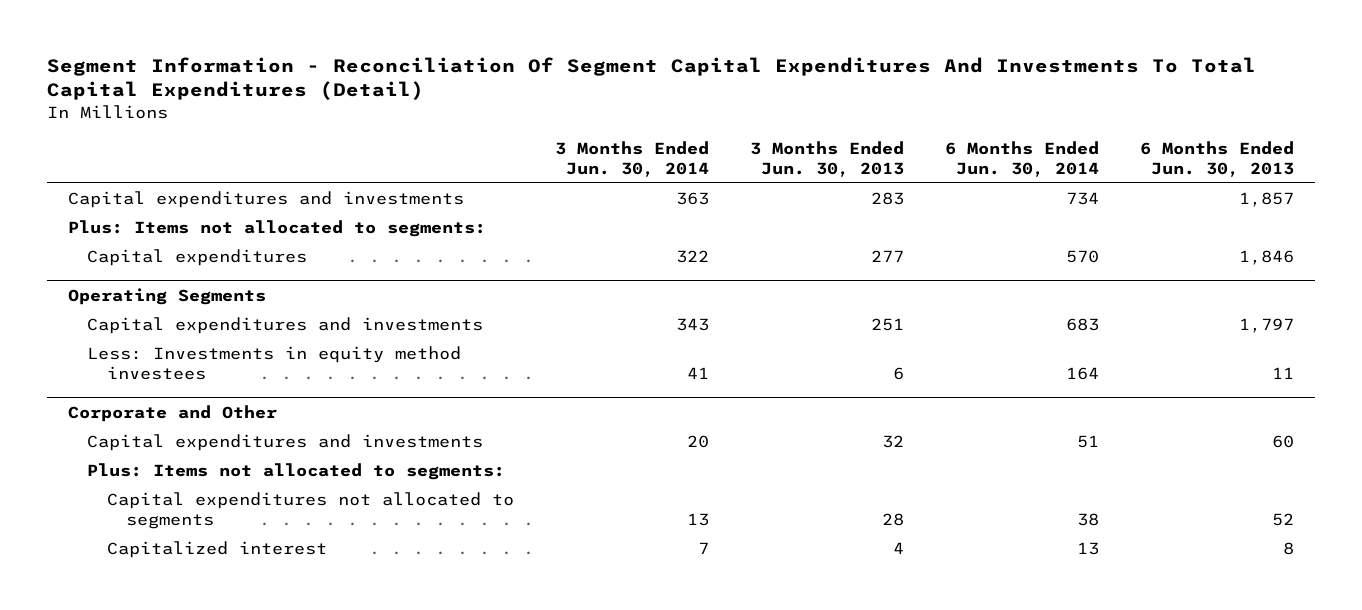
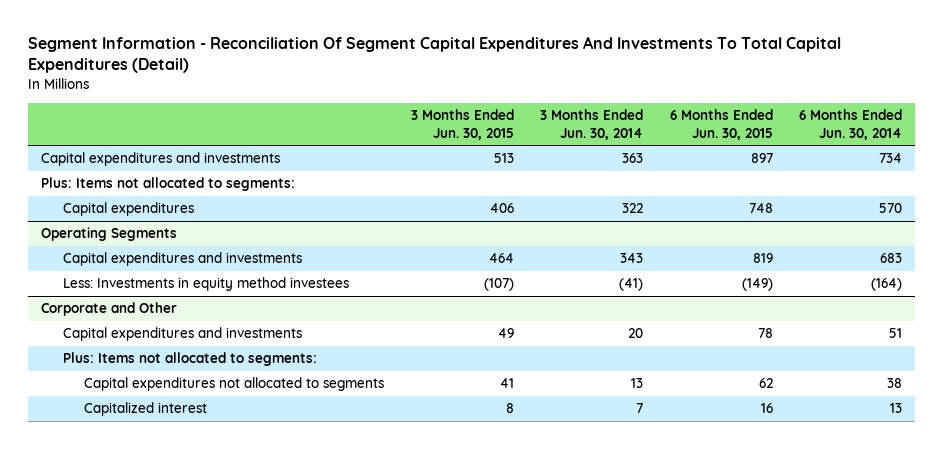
- | 3 Months Ended Jun. 30, 2014 | 3 Months Ended Jun. 30, 2013 | 6 Months Ended Jun. 30, 2014 | 6 Months Ended Jun. 30, 2013
+ | 3 Months Ended Jun. 30, 2015 | 3 Months Ended Jun. 30, 2014 | 6 Months Ended Jun. 30, 2015 | 6 Months Ended Jun. 30, 2014
@ Operating Segments
- Less: Investments in equity method investees | 41 | 6 | 164 | 11
+ Less: Investments in equity method investees | (107) | (41) | (149) | (164)

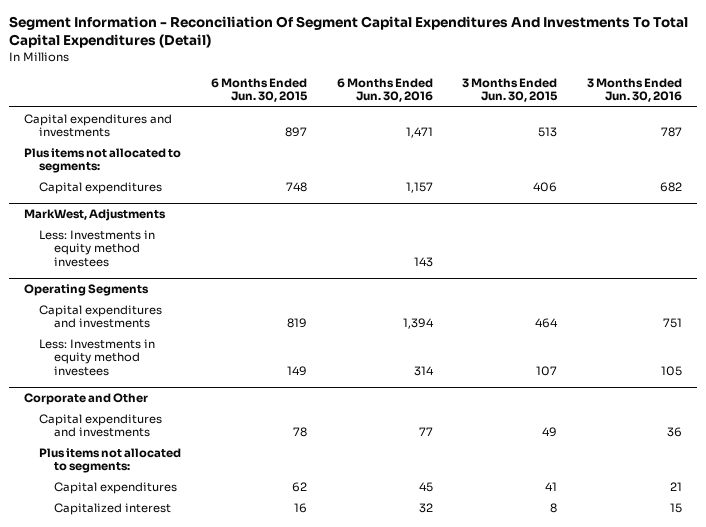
- | 3 Months Ended Jun. 30, 2015 | 3 Months Ended Jun. 30, 2014 | 6 Months Ended Jun. 30, 2015 | 6 Months Ended Jun. 30, 2014
+ | 6 Months Ended Jun. 30, 2015 | 6 Months Ended Jun. 30, 2016 | 3 Months Ended Jun. 30, 2015 | 3 Months Ended Jun. 30, 2016
- Plus: Items not allocated to segments:
+ Plus items not allocated to segments:
+ MarkWest, Adjustments
+ Less: Investments in equity method investees | | 143 | |
@ Operating Segments
- Less: Investments in equity method investees | (107) | (41) | (149) | (164)
+ Less: Investments in equity method investees | 149 | 314 | 107 | 105
@ Corporate and Other
- Plus: Items not allocated to segments:
- Capital expenditures not allocated to segments | 41 | 13 | 62 | 38
+ Plus items not allocated to segments:
+ Capital expenditures | 62 | 45 | 41 | 21

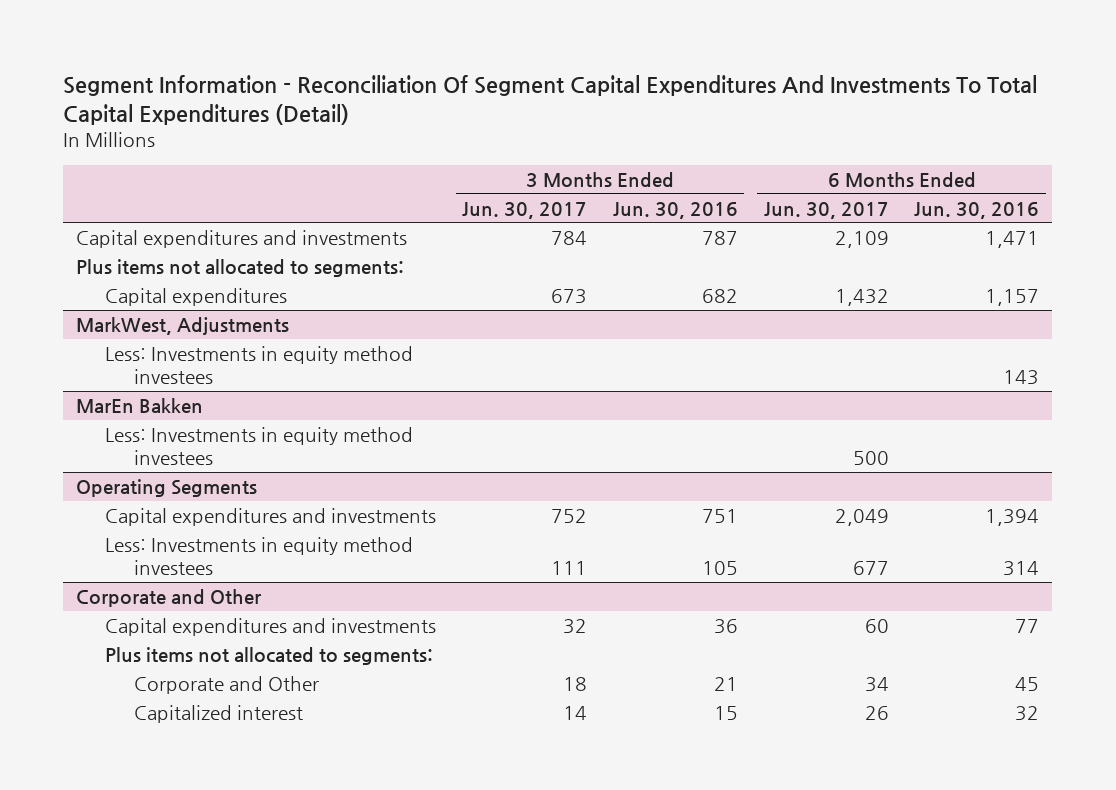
- | 6 Months Ended Jun. 30, 2015 | 6 Months Ended Jun. 30, 2016 | 3 Months Ended Jun. 30, 2015 | 3 Months Ended Jun. 30, 2016
+ | 3 Months Ended Jun. 30, 2017 | 3 Months Ended Jun. 30, 2016 | 6 Months Ended Jun. 30, 2017 | 6 Months Ended Jun. 30, 2016
+ MarEn Bakken
+ Less: Investments in equity method investees | | | 500 |
@ Corporate and Other
- Capital expenditures | 62 | 45 | 41 | 21
+ Corporate and Other | 18 | 21 | 34 | 45

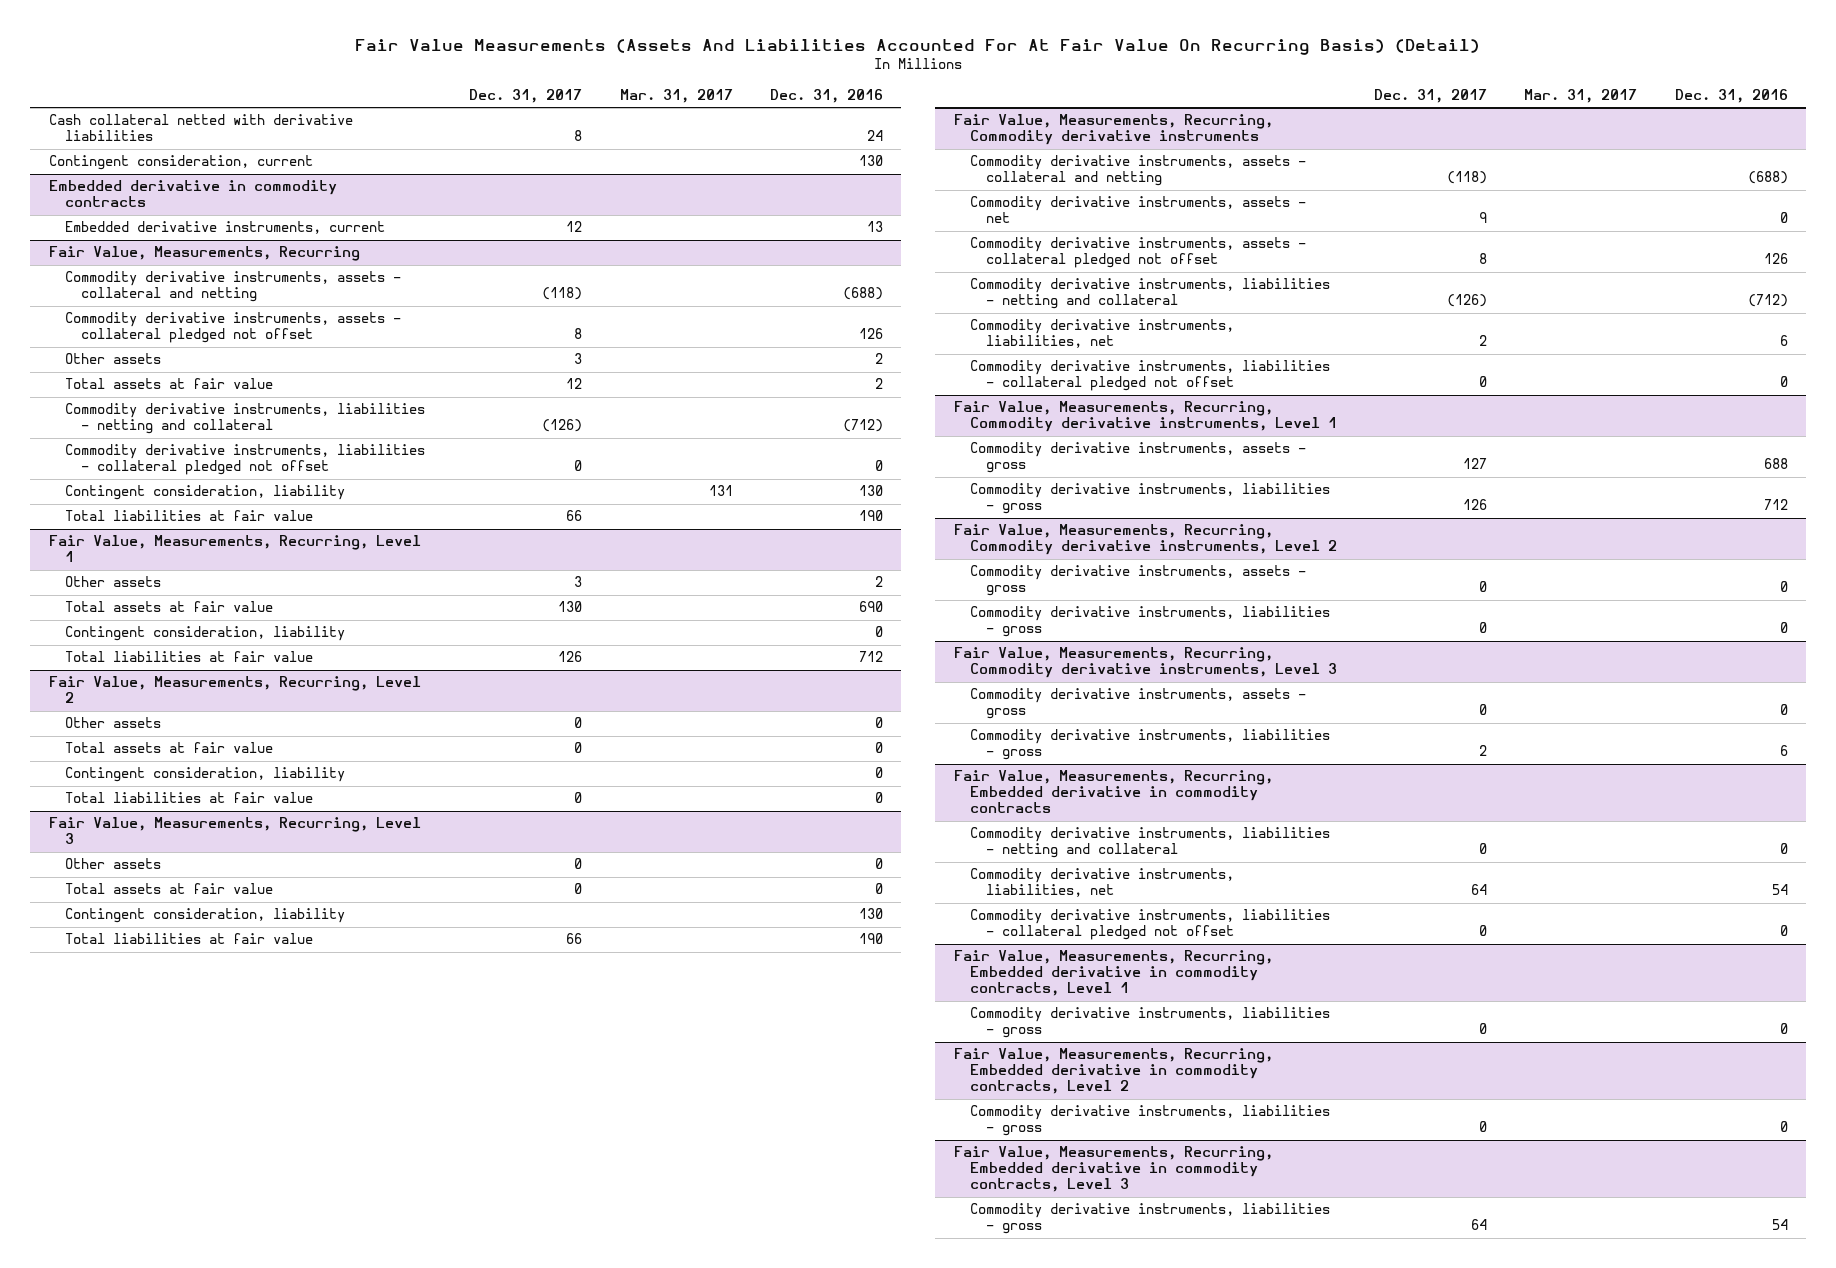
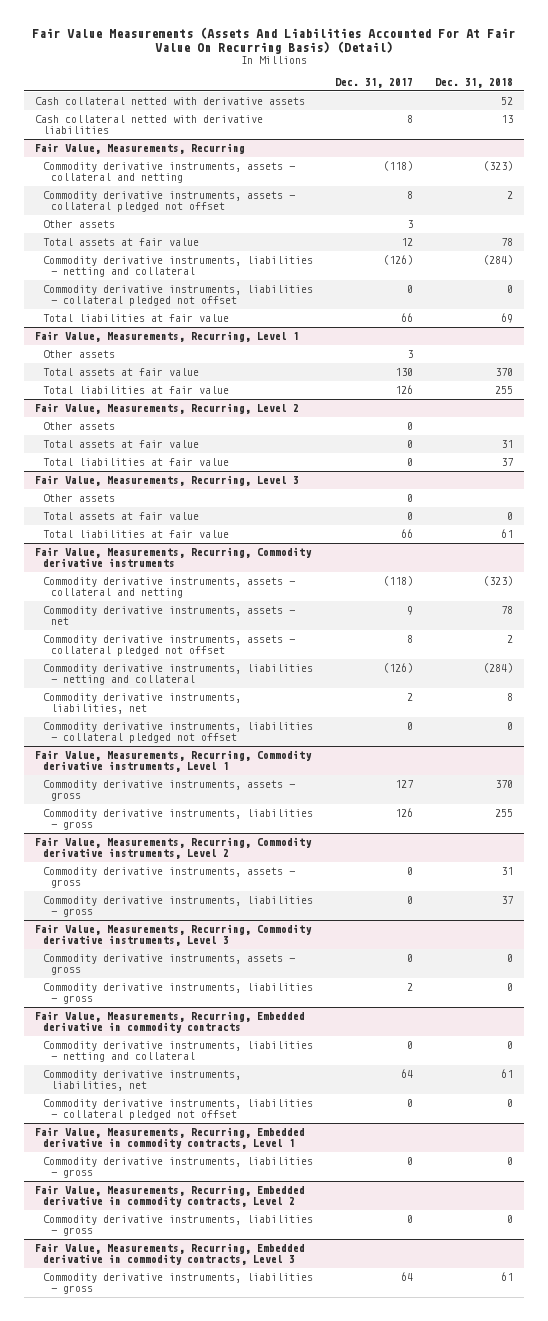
- | Dec. 31, 2017 | Mar. 31, 2017 | Dec. 31, 2016
+ | Dec. 31, 2017 | Dec. 31, 2018
+ Cash collateral netted with derivative assets | | 52
- Contingent consideration, current | | | 130
- Embedded derivative in commodity contracts
- Embedded derivative instruments, current | 12 | | 13
@ Fair Value, Measurements, Recurring
- Contingent consideration, liability | | 131 | 130
@ Fair Value, Measurements, Recurring, Level 1
- Contingent consideration, liability | | | 0
@ Fair Value, Measurements, Recurring, Level 2
- Contingent consideration, liability | | | 0
@ Fair Value, Measurements, Recurring, Level 3
- Contingent consideration, liability | | | 130

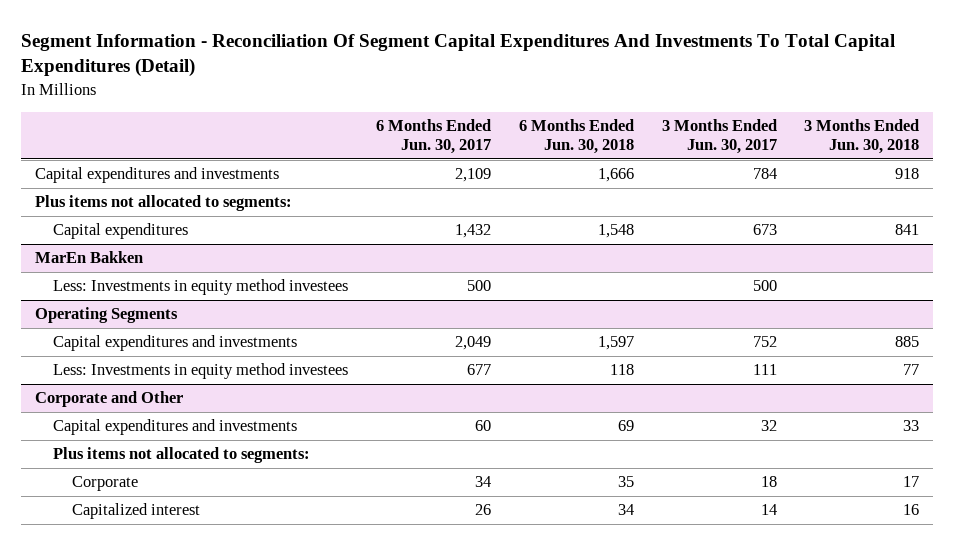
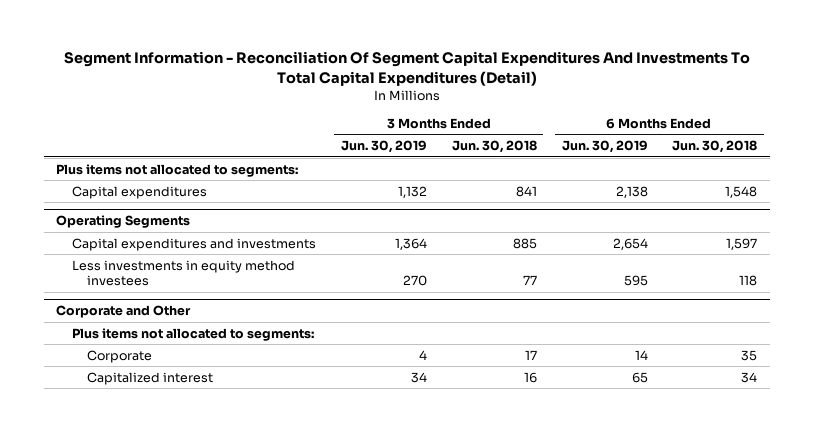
- | 6 Months Ended Jun. 30, 2017 | 6 Months Ended Jun. 30, 2018 | 3 Months Ended Jun. 30, 2017 | 3 Months Ended Jun. 30, 2018
+ | 3 Months Ended Jun. 30, 2019 | 3 Months Ended Jun. 30, 2018 | 6 Months Ended Jun. 30, 2019 | 6 Months Ended Jun. 30, 2018
- Capital expenditures and investments | 2,109 | 1,666 | 784 | 918
- MarEn Bakken
- Less: Investments in equity method investees | 500 | | 500 |
@ Operating Segments
- Less: Investments in equity method investees | 677 | 118 | 111 | 77
+ Less investments in equity method investees | 270 | 77 | 595 | 118
@ Corporate and Other
- Capital expenditures and investments | 60 | 69 | 32 | 33

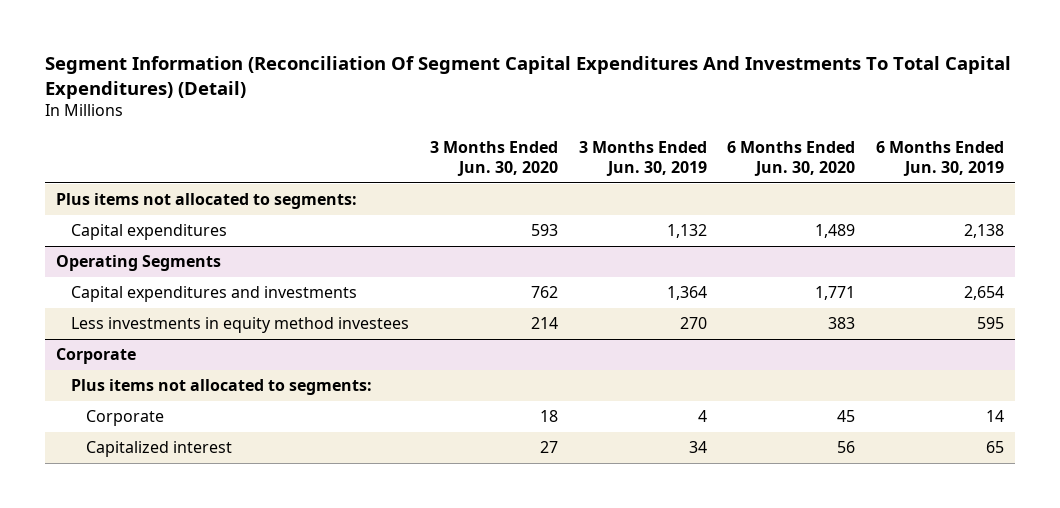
- Segment Information - Reconciliation Of Segment Capital Expenditures And Investments To Total Capital Expenditures (Detail)
+ Segment Information (Reconciliation Of Segment Capital Expenditures And Investments To Total Capital Expenditures) (Detail)
- | 3 Months Ended Jun. 30, 2019 | 3 Months Ended Jun. 30, 2018 | 6 Months Ended Jun. 30, 2019 | 6 Months Ended Jun. 30, 2018
+ | 3 Months Ended Jun. 30, 2020 | 3 Months Ended Jun. 30, 2019 | 6 Months Ended Jun. 30, 2020 | 6 Months Ended Jun. 30, 2019
- Corporate and Other
+ Corporate

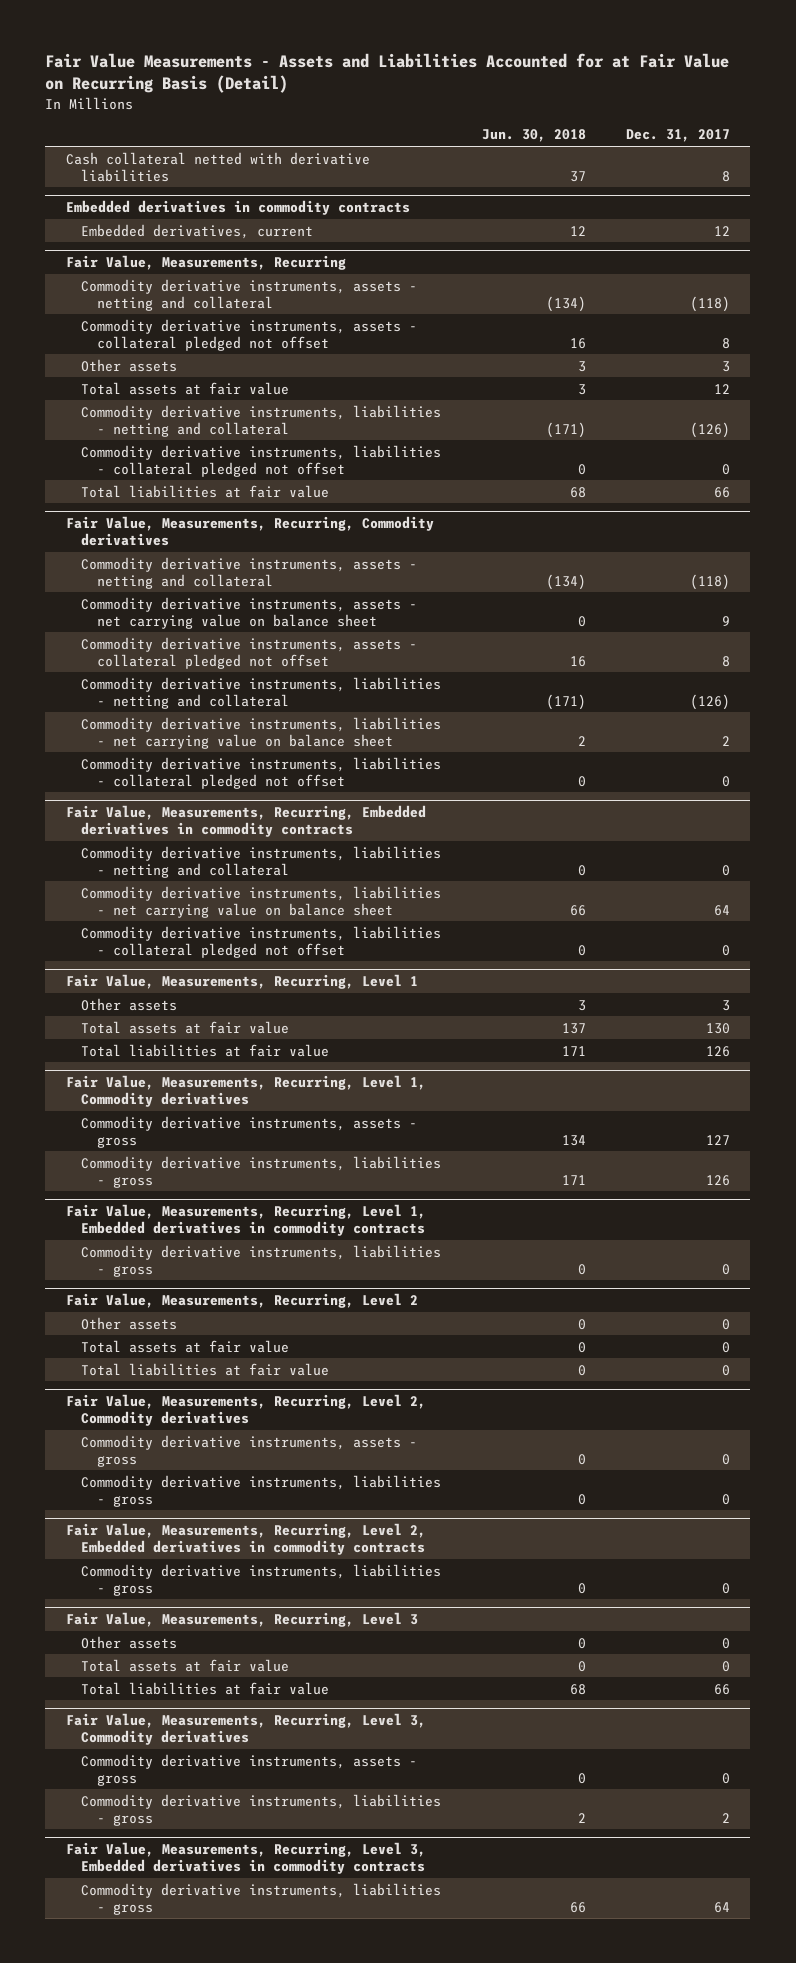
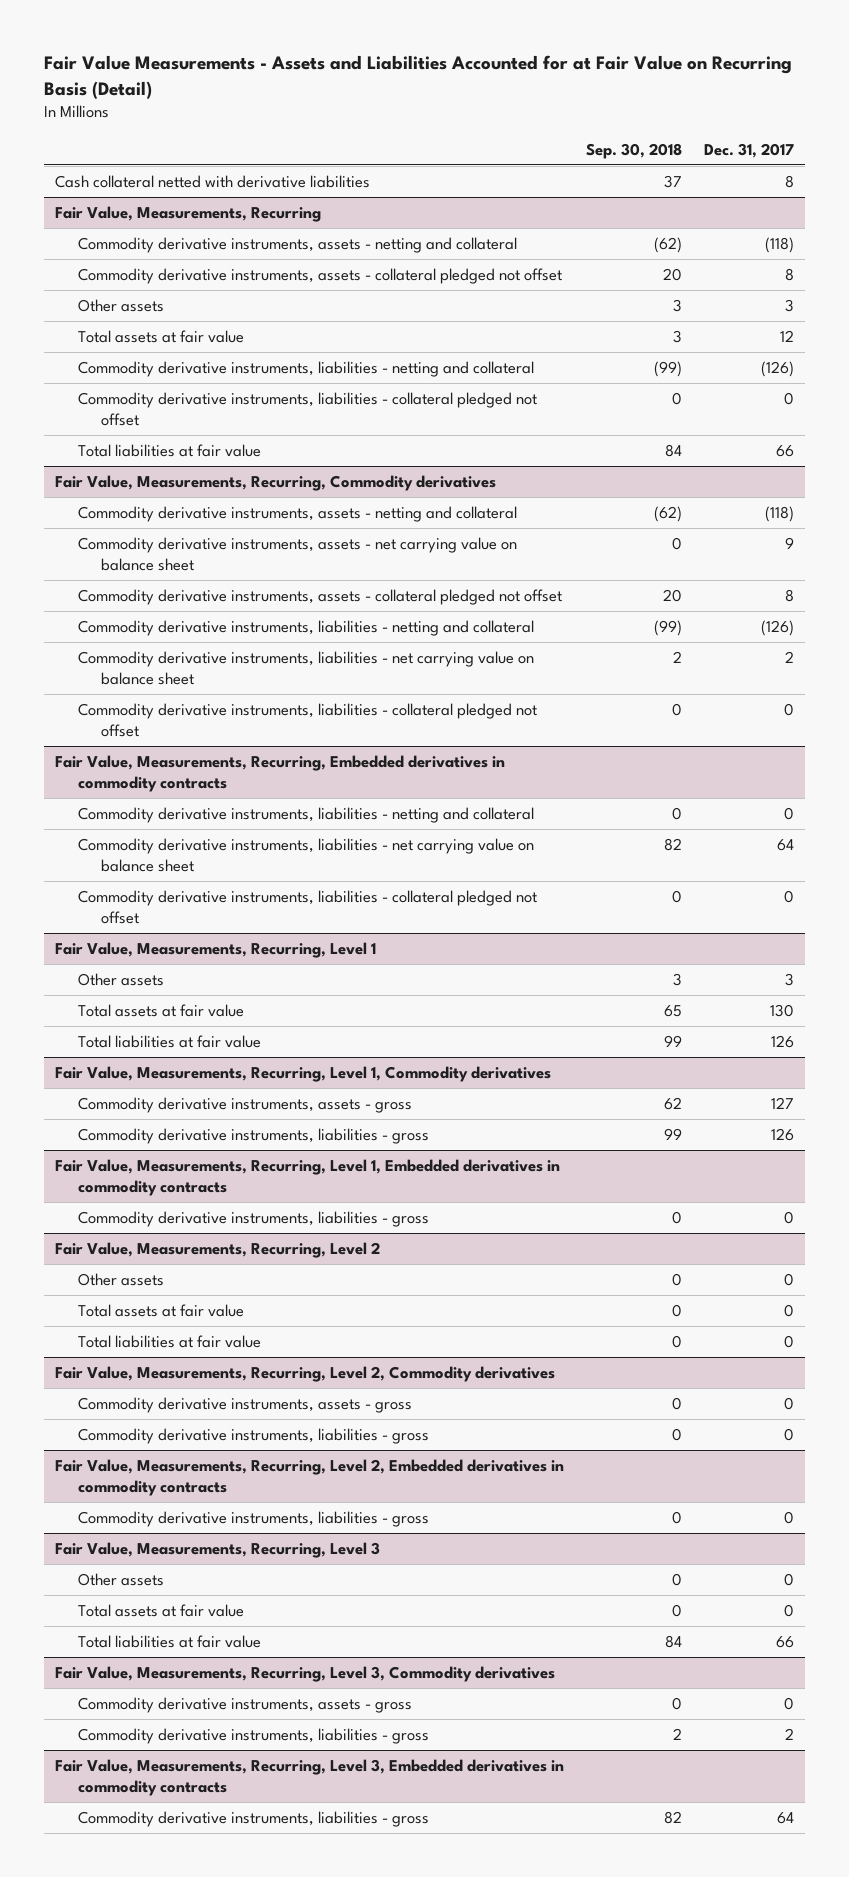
- | Jun. 30, 2018 | Dec. 31, 2017
+ | Sep. 30, 2018 | Dec. 31, 2017
- Embedded derivatives in commodity contracts
- Embedded derivatives, current | 12 | 12

